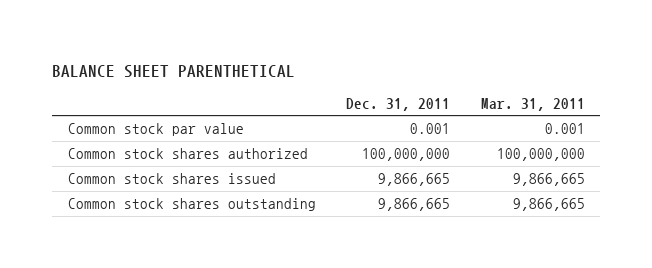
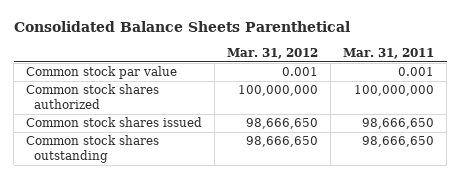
- BALANCE SHEET PARENTHETICAL
+ Consolidated Balance Sheets Parenthetical
- | Dec. 31, 2011 | Mar. 31, 2011
+ | Mar. 31, 2012 | Mar. 31, 2011
- Common stock shares issued | 9,866,665 | 9,866,665
- Common stock shares outstanding | 9,866,665 | 9,866,665
+ Common stock shares issued | 98,666,650 | 98,666,650
+ Common stock shares outstanding | 98,666,650 | 98,666,650

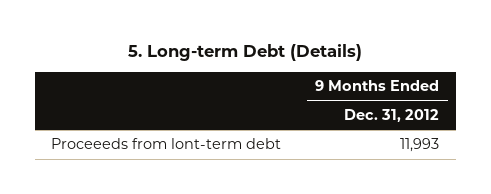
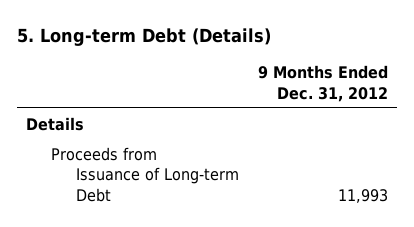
- Proceeeds from lont-term debt | 11,993
+ Details
+ Proceeds from Issuance of Long-term Debt | 11,993

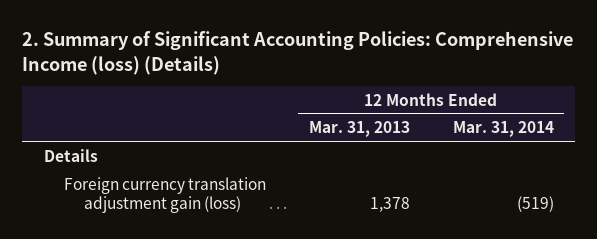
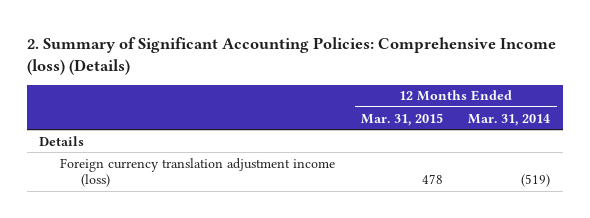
- | 12 Months Ended Mar. 31, 2013 | 12 Months Ended Mar. 31, 2014
+ | 12 Months Ended Mar. 31, 2015 | 12 Months Ended Mar. 31, 2014
- Foreign currency translation adjustment gain (loss) | 1,378 | (519)
+ Foreign currency translation adjustment income (loss) | 478 | (519)

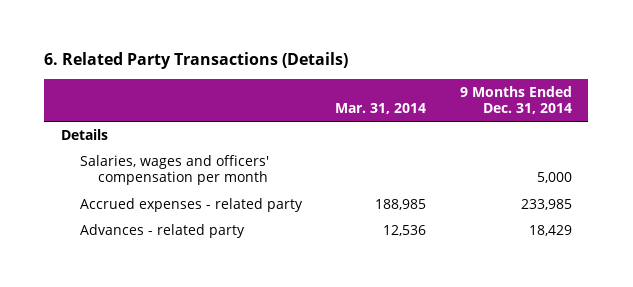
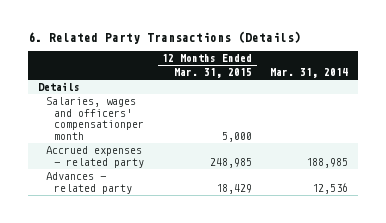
- | Mar. 31, 2014 | 9 Months Ended Dec. 31, 2014
+ | 12 Months Ended Mar. 31, 2015 | Mar. 31, 2014
- Salaries, wages and officers' compensation per month | | 5,000
+ Salaries, wages and officers' compensationper month | 5,000 |

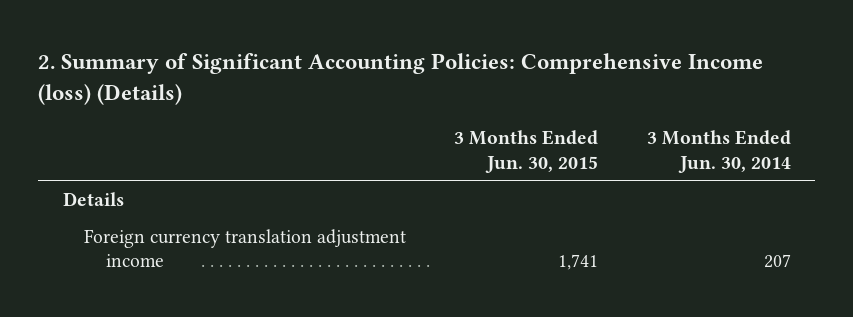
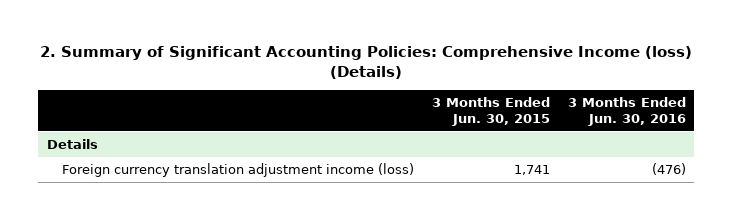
- | 3 Months Ended Jun. 30, 2015 | 3 Months Ended Jun. 30, 2014
+ | 3 Months Ended Jun. 30, 2015 | 3 Months Ended Jun. 30, 2016
- Foreign currency translation adjustment income | 1,741 | 207
+ Foreign currency translation adjustment income (loss) | 1,741 | (476)

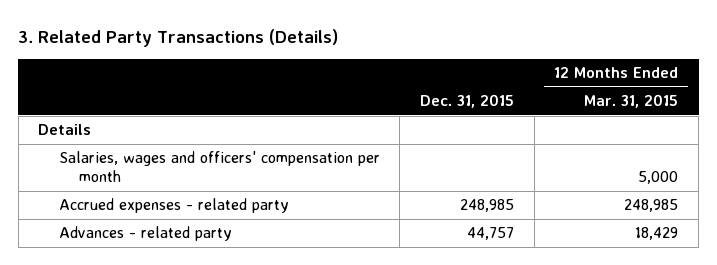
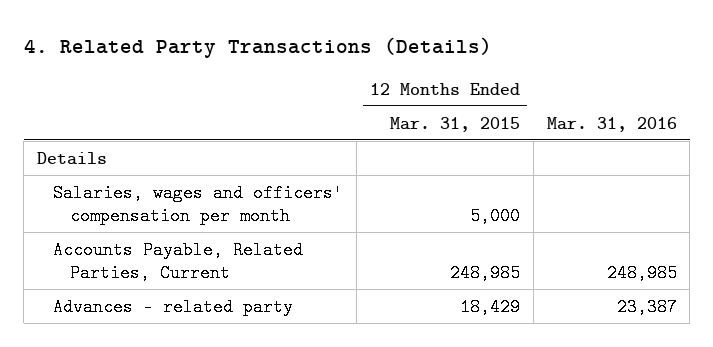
- 3. Related Party Transactions (Details)
+ 4. Related Party Transactions (Details)
- | Dec. 31, 2015 | 12 Months Ended Mar. 31, 2015
+ | 12 Months Ended Mar. 31, 2015 | Mar. 31, 2016
- Accrued expenses - related party | 248,985 | 248,985
+ Accounts Payable, Related Parties, Current | 248,985 | 248,985

